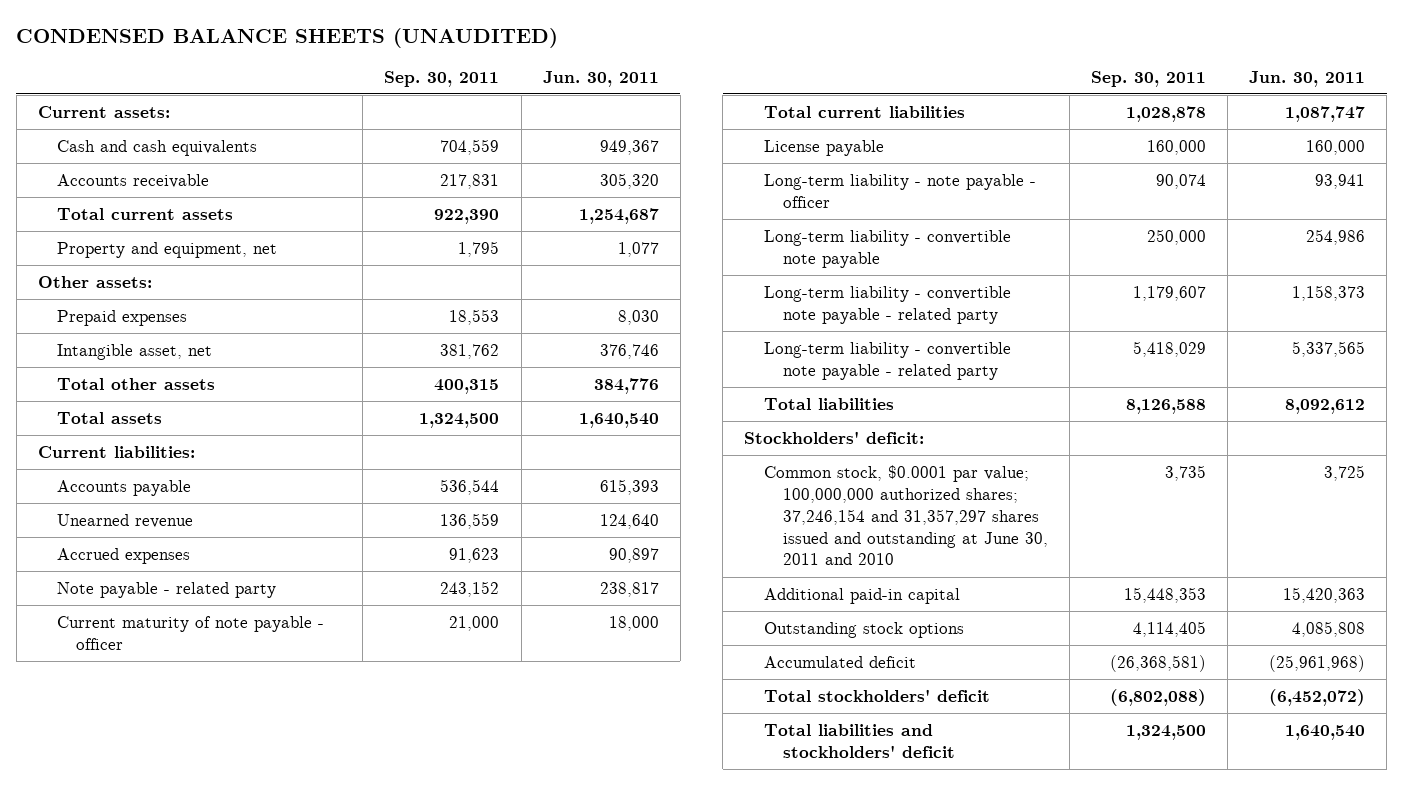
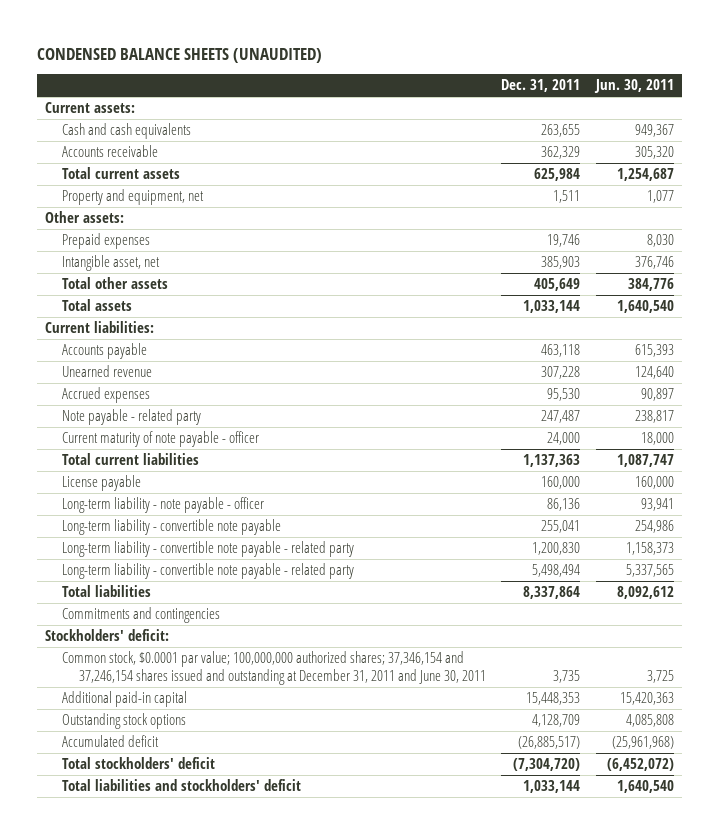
- | Sep. 30, 2011 | Jun. 30, 2011
+ | Dec. 31, 2011 | Jun. 30, 2011
+ Commitments and contingencies
- Common stock, $0.0001 par value; 100,000,000 authorized shares; 37,246,154 and 31,357,297 shares issued and outstanding at June 30, 2011 and 2010 | 3,735 | 3,725
+ Common stock, $0.0001 par value; 100,000,000 authorized shares; 37,346,154 and 37,246,154 shares issued and outstanding at December 31, 2011 and June 30, 2011 | 3,735 | 3,725

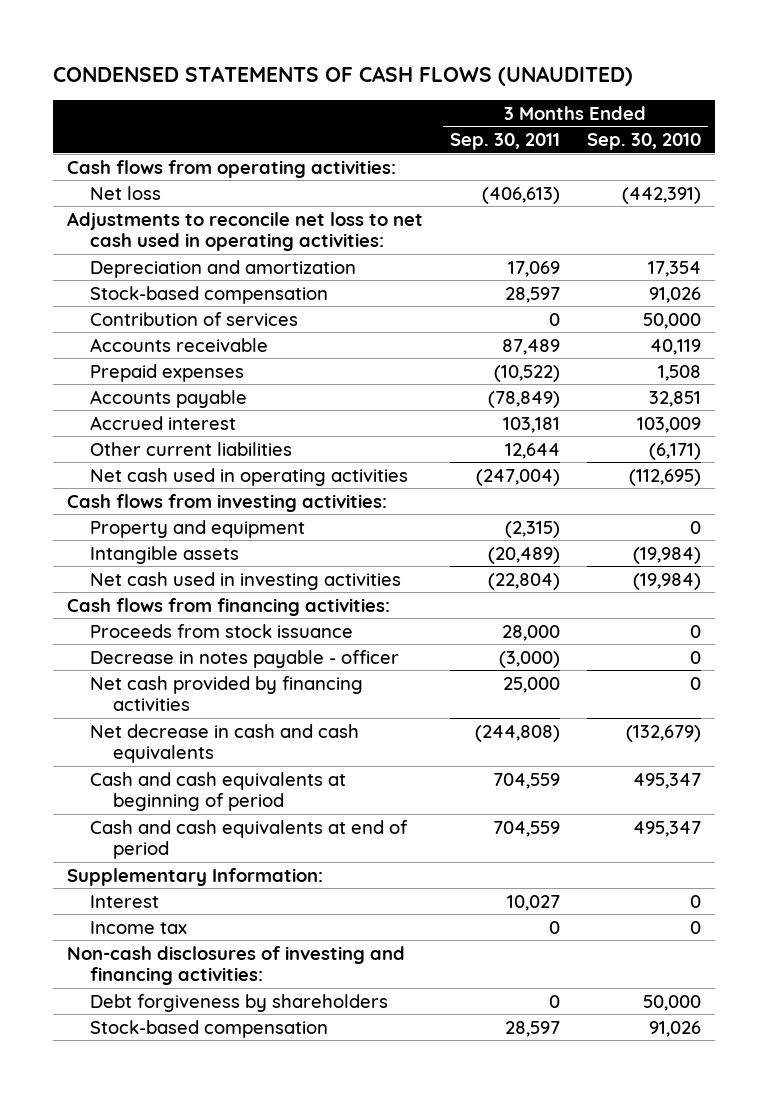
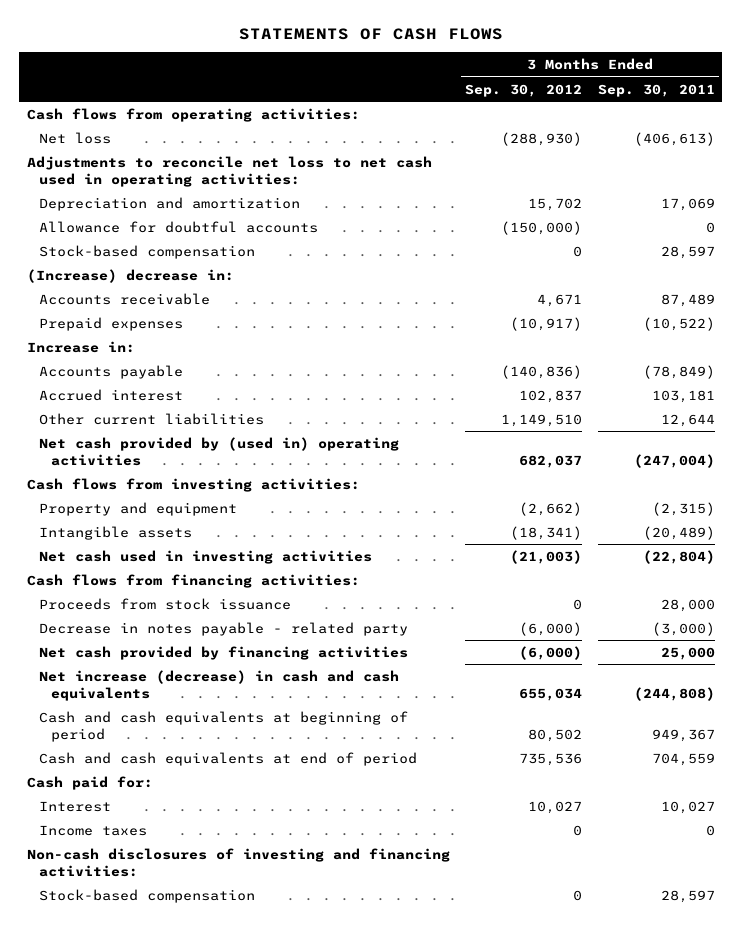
- CONDENSED STATEMENTS OF CASH FLOWS (UNAUDITED)
+ STATEMENTS OF CASH FLOWS
- | 3 Months Ended Sep. 30, 2011 | 3 Months Ended Sep. 30, 2010
+ | 3 Months Ended Sep. 30, 2012 | 3 Months Ended Sep. 30, 2011
+ Allowance for doubtful accounts | (150,000) | 0
- Contribution of services | 0 | 50,000
+ (Increase) decrease in:
+ Increase in:
- Net cash used in operating activities | (247,004) | (112,695)
+ Net cash provided by (used in) operating activities | 682,037 | (247,004)
- Decrease in notes payable - officer | (3,000) | 0
+ Decrease in notes payable - related party | (6,000) | (3,000)
- Net decrease in cash and cash equivalents | (244,808) | (132,679)
- Cash and cash equivalents at beginning of period | 704,559 | 495,347
+ Net increase (decrease) in cash and cash equivalents | 655,034 | (244,808)
+ Cash and cash equivalents at beginning of period | 80,502 | 949,367
- Supplementary Information:
+ Cash paid for:
- Income tax | 0 | 0
+ Income taxes | 0 | 0
- Debt forgiveness by shareholders | 0 | 50,000

